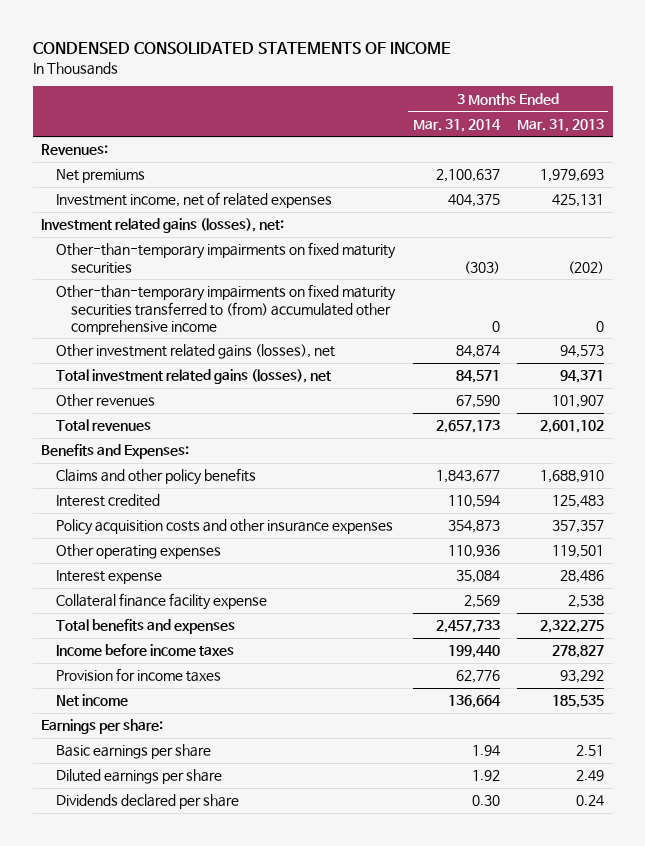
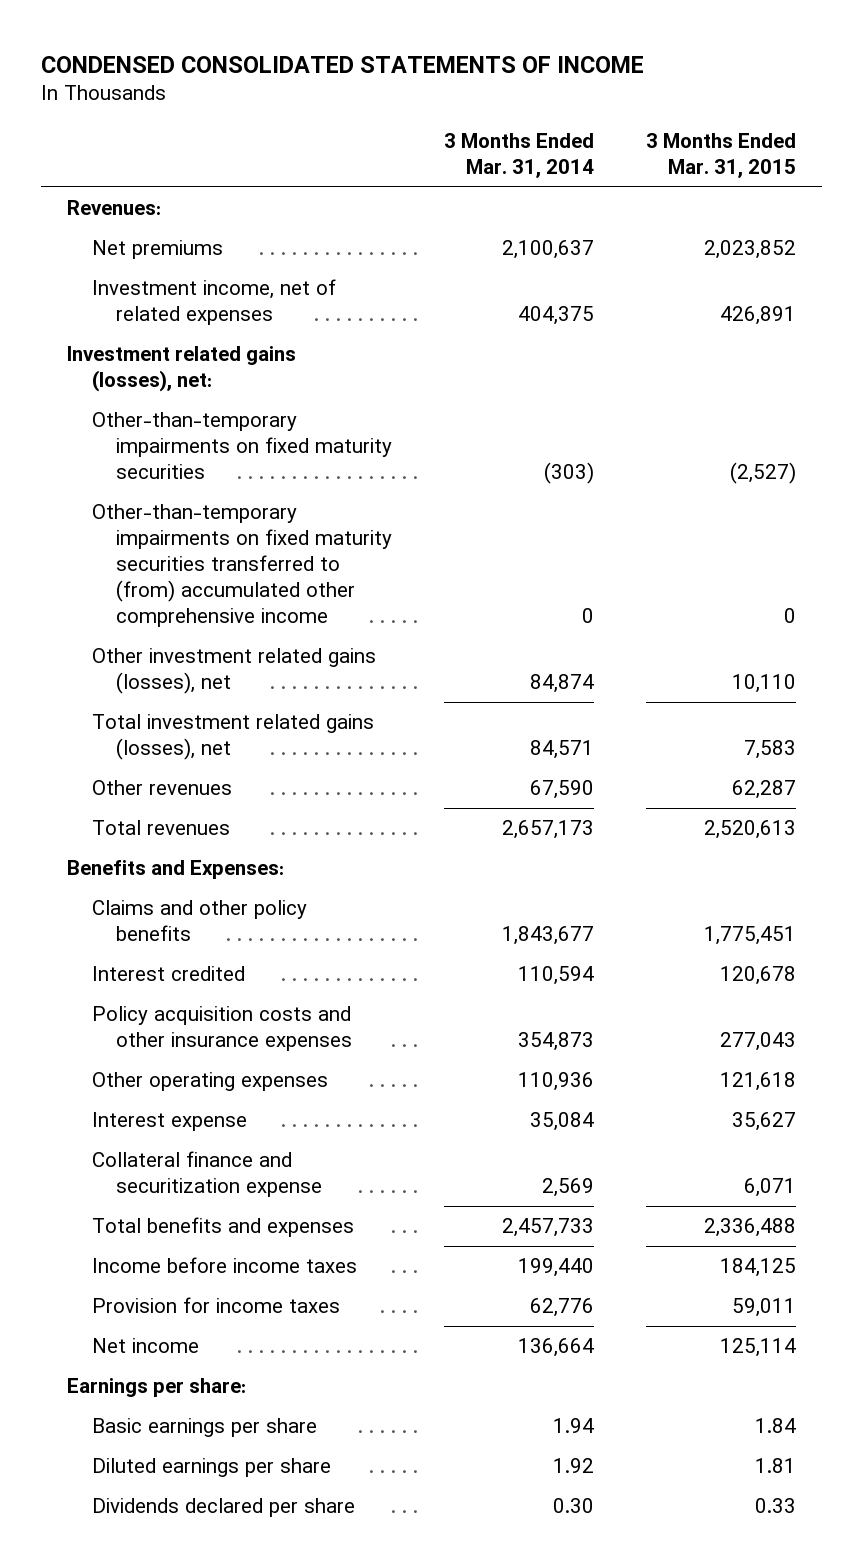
- | 3 Months Ended Mar. 31, 2014 | 3 Months Ended Mar. 31, 2013
+ | 3 Months Ended Mar. 31, 2014 | 3 Months Ended Mar. 31, 2015
- Collateral finance facility expense | 2,569 | 2,538
+ Collateral finance and securitization expense | 2,569 | 6,071

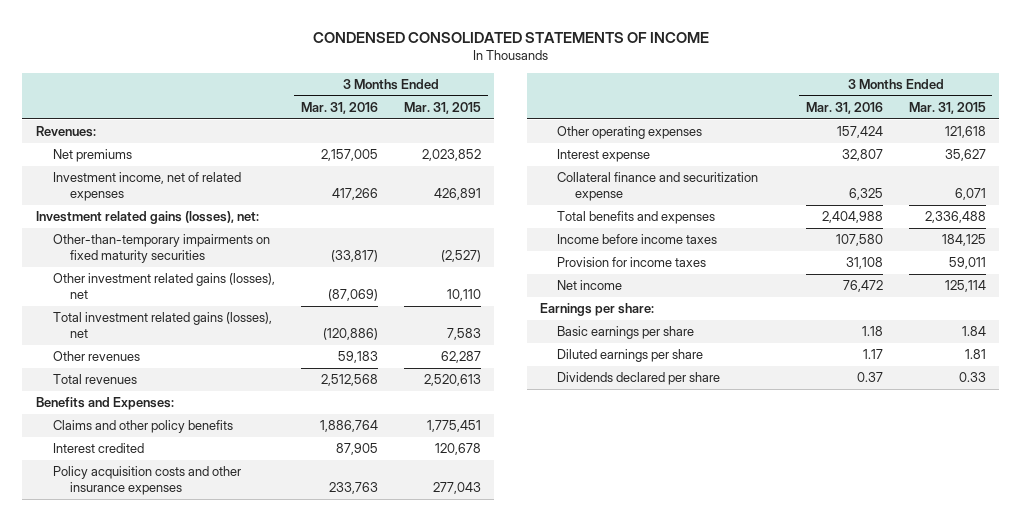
- | 3 Months Ended Mar. 31, 2014 | 3 Months Ended Mar. 31, 2015
+ | 3 Months Ended Mar. 31, 2016 | 3 Months Ended Mar. 31, 2015
- Other-than-temporary impairments on fixed maturity securities transferred to (from) accumulated other comprehensive income | 0 | 0

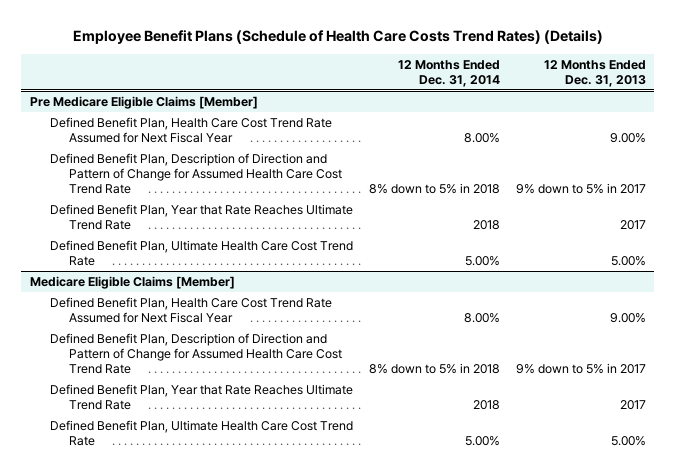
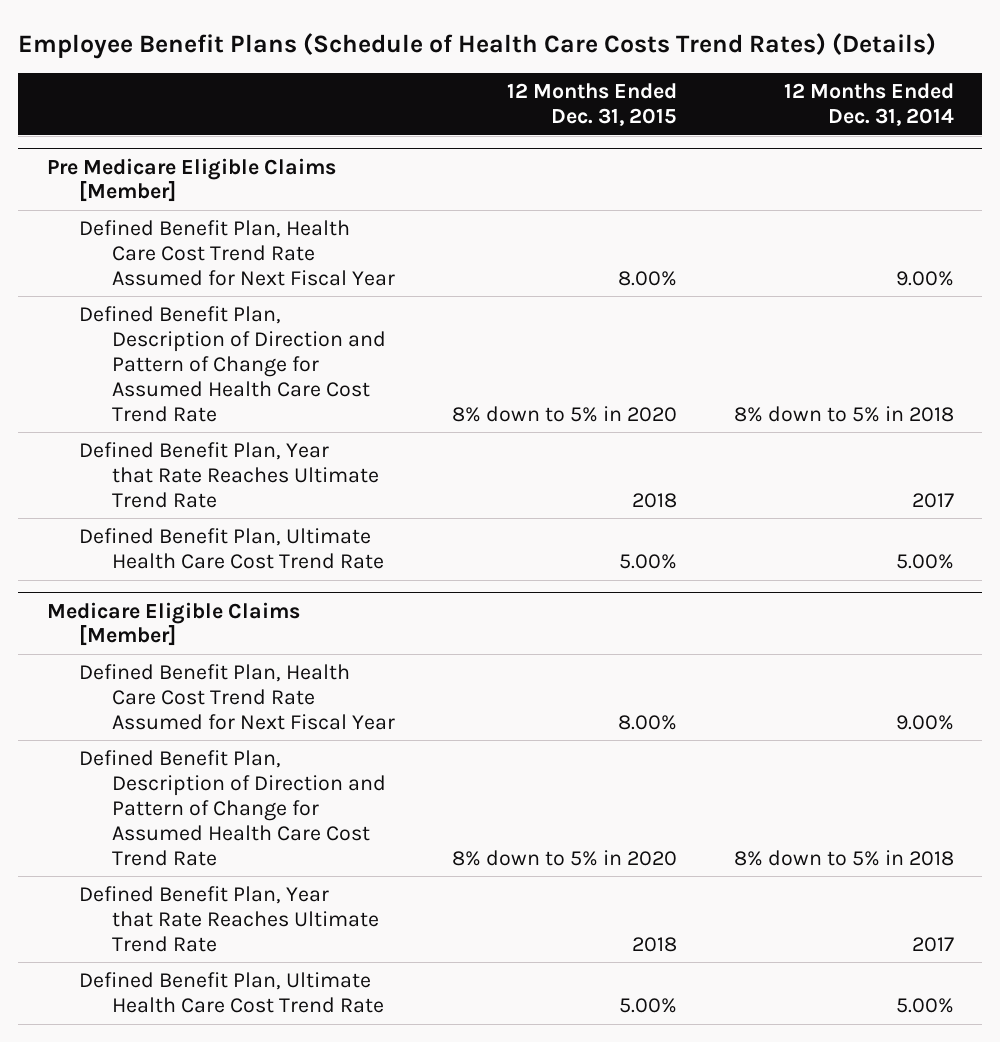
- | 12 Months Ended Dec. 31, 2014 | 12 Months Ended Dec. 31, 2013
+ | 12 Months Ended Dec. 31, 2015 | 12 Months Ended Dec. 31, 2014
@ Pre Medicare Eligible Claims [Member]
- Defined Benefit Plan, Health Care Cost Trend Rate Assumed for Next Fiscal Year | 8.00% | 9.00%
+ Defined Benefit Plan, Health Care Cost Trend Rate Assumed for Next Fiscal Year | 8.00% | 9.00%
- Defined Benefit Plan, Year that Rate Reaches Ultimate Trend Rate | 2018 | 2017
+ Defined Benefit Plan, Year that Rate Reaches Ultimate Trend Rate | 2018 | 2017
@ Medicare Eligible Claims [Member]
- Defined Benefit Plan, Health Care Cost Trend Rate Assumed for Next Fiscal Year | 8.00% | 9.00%
+ Defined Benefit Plan, Health Care Cost Trend Rate Assumed for Next Fiscal Year | 8.00% | 9.00%
- Defined Benefit Plan, Year that Rate Reaches Ultimate Trend Rate | 2018 | 2017
+ Defined Benefit Plan, Year that Rate Reaches Ultimate Trend Rate | 2018 | 2017

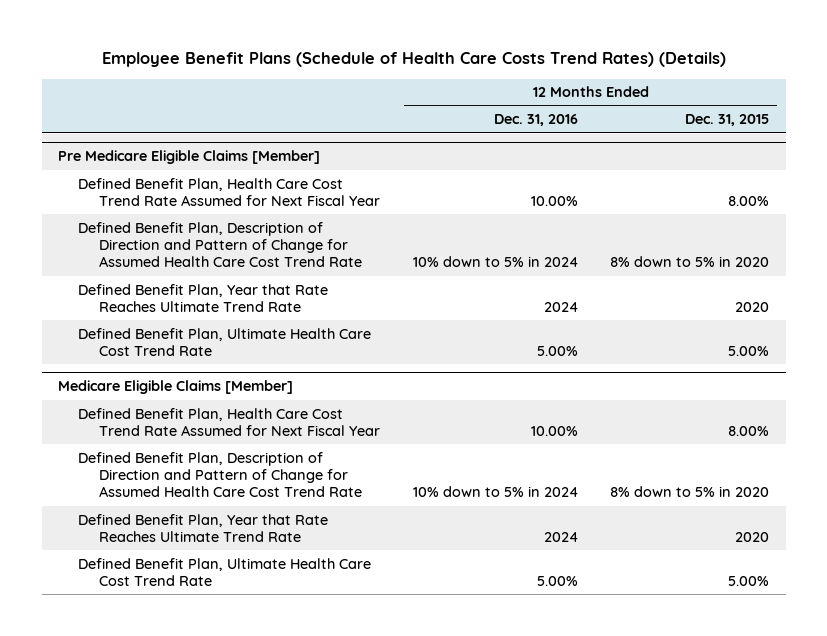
- | 12 Months Ended Dec. 31, 2015 | 12 Months Ended Dec. 31, 2014
+ | 12 Months Ended Dec. 31, 2016 | 12 Months Ended Dec. 31, 2015
@ Pre Medicare Eligible Claims [Member]
- Defined Benefit Plan, Year that Rate Reaches Ultimate Trend Rate | 2018 | 2017
+ Defined Benefit Plan, Year that Rate Reaches Ultimate Trend Rate | 2024 | 2020
@ Medicare Eligible Claims [Member]
- Defined Benefit Plan, Year that Rate Reaches Ultimate Trend Rate | 2018 | 2017
+ Defined Benefit Plan, Year that Rate Reaches Ultimate Trend Rate | 2024 | 2020

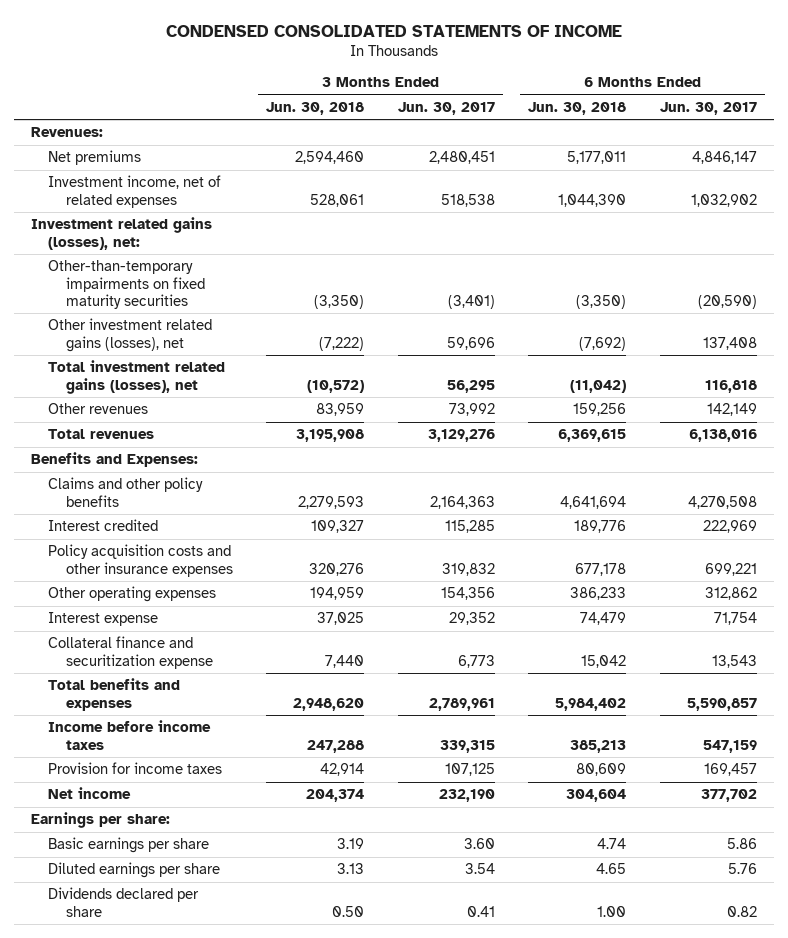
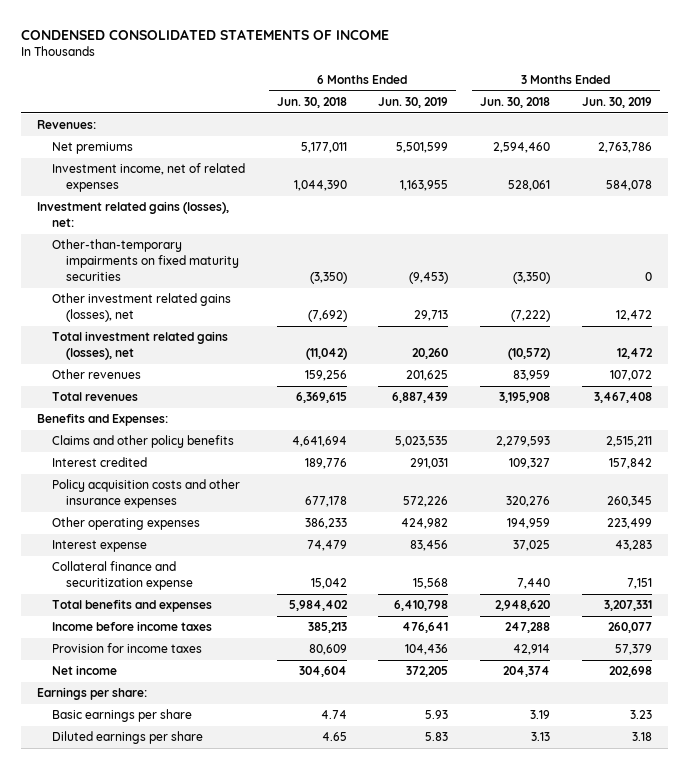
- | 3 Months Ended Jun. 30, 2018 | 3 Months Ended Jun. 30, 2017 | 6 Months Ended Jun. 30, 2018 | 6 Months Ended Jun. 30, 2017
+ | 6 Months Ended Jun. 30, 2018 | 6 Months Ended Jun. 30, 2019 | 3 Months Ended Jun. 30, 2018 | 3 Months Ended Jun. 30, 2019
- Dividends declared per share | 0.50 | 0.41 | 1.00 | 0.82

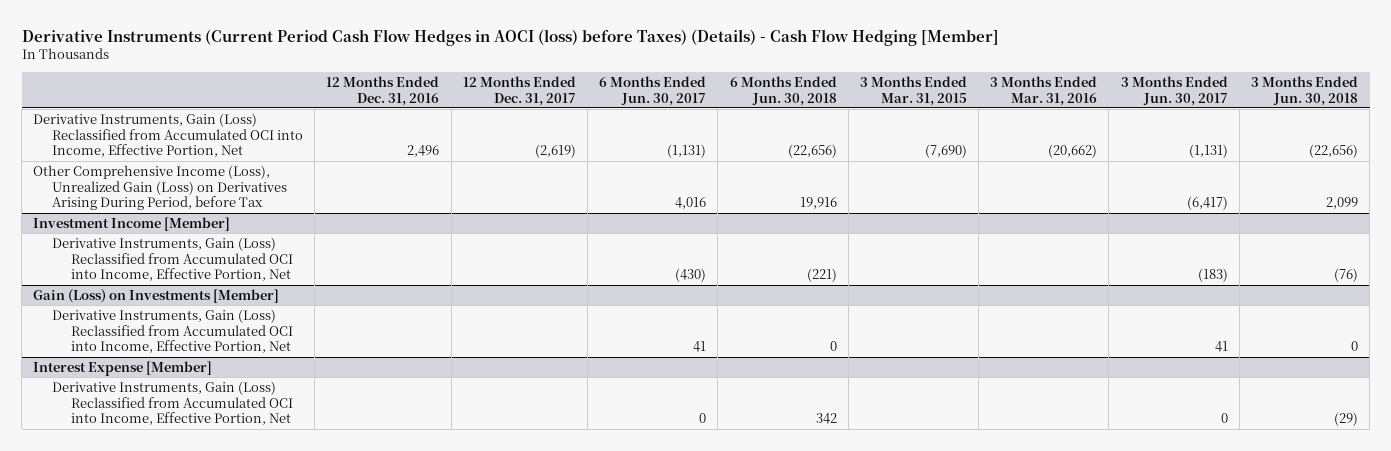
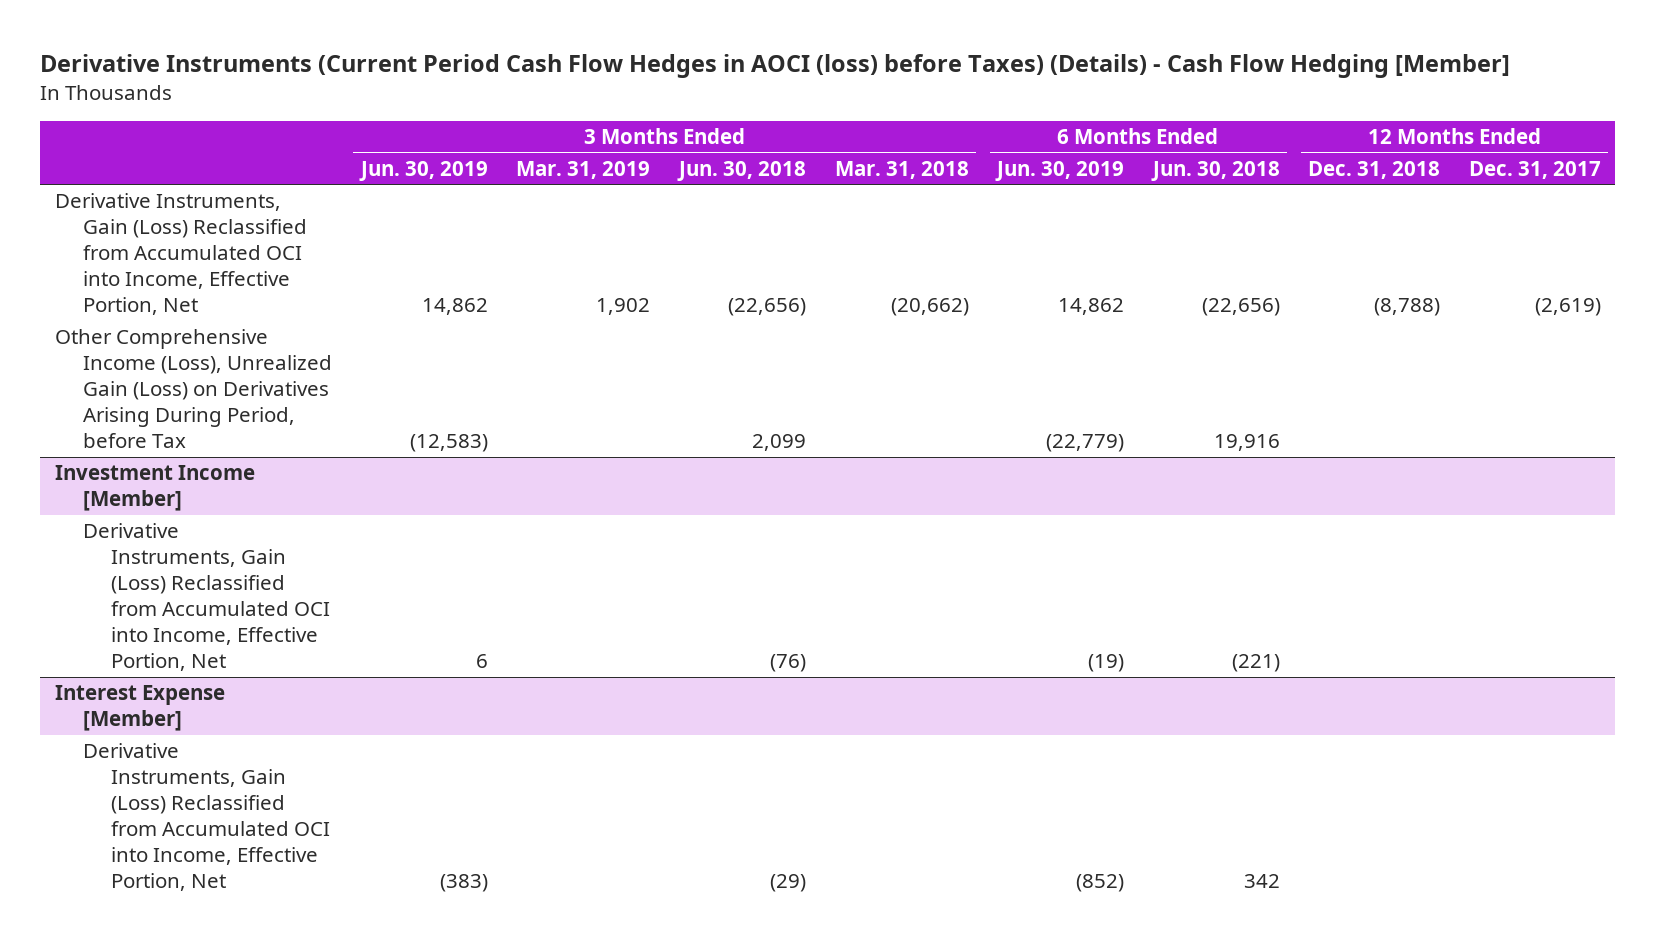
- | 12 Months Ended Dec. 31, 2016 | 12 Months Ended Dec. 31, 2017 | 6 Months Ended Jun. 30, 2017 | 6 Months Ended Jun. 30, 2018 | 3 Months Ended Mar. 31, 2015 | 3 Months Ended Mar. 31, 2016 | 3 Months Ended Jun. 30, 2017 | 3 Months Ended Jun. 30, 2018
+ | 3 Months Ended Jun. 30, 2019 | 3 Months Ended Mar. 31, 2019 | 3 Months Ended Jun. 30, 2018 | 3 Months Ended Mar. 31, 2018 | 6 Months Ended Jun. 30, 2019 | 6 Months Ended Jun. 30, 2018 | 12 Months Ended Dec. 31, 2018 | 12 Months Ended Dec. 31, 2017
- Gain (Loss) on Investments [Member]
- Derivative Instruments, Gain (Loss) Reclassified from Accumulated OCI into Income, Effective Portion, Net | | | 41 | 0 | | | 41 | 0

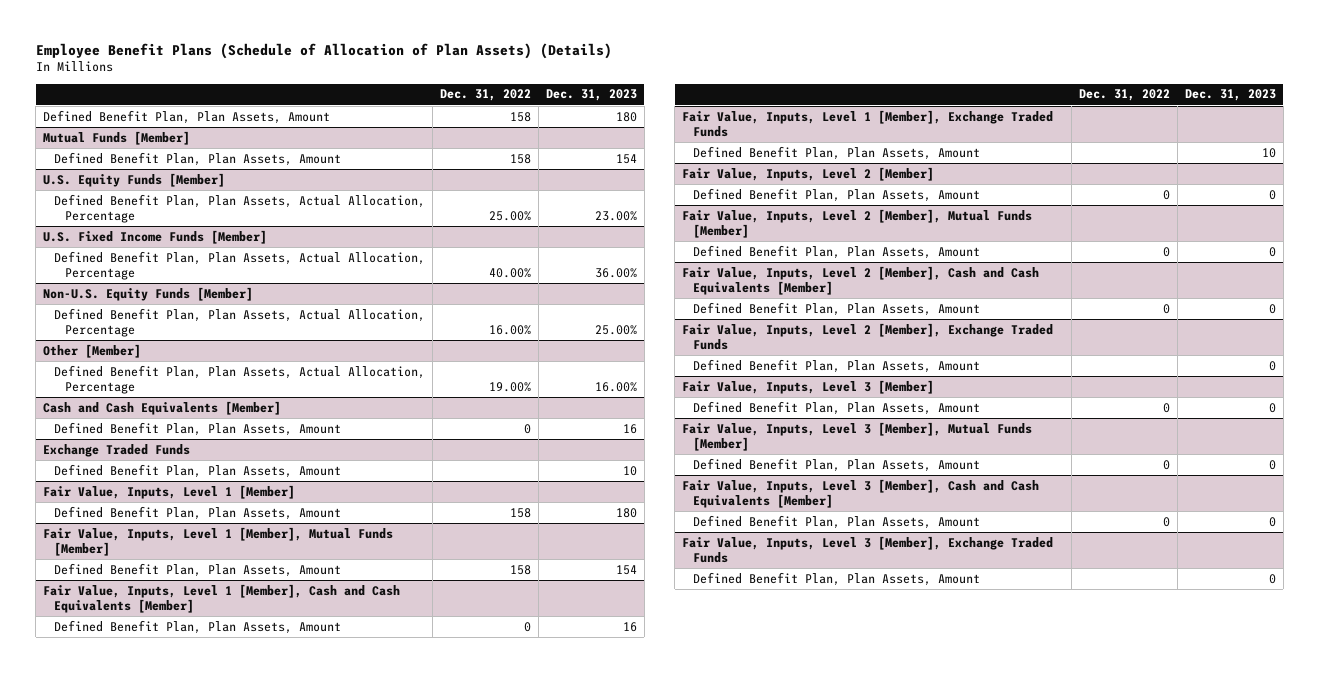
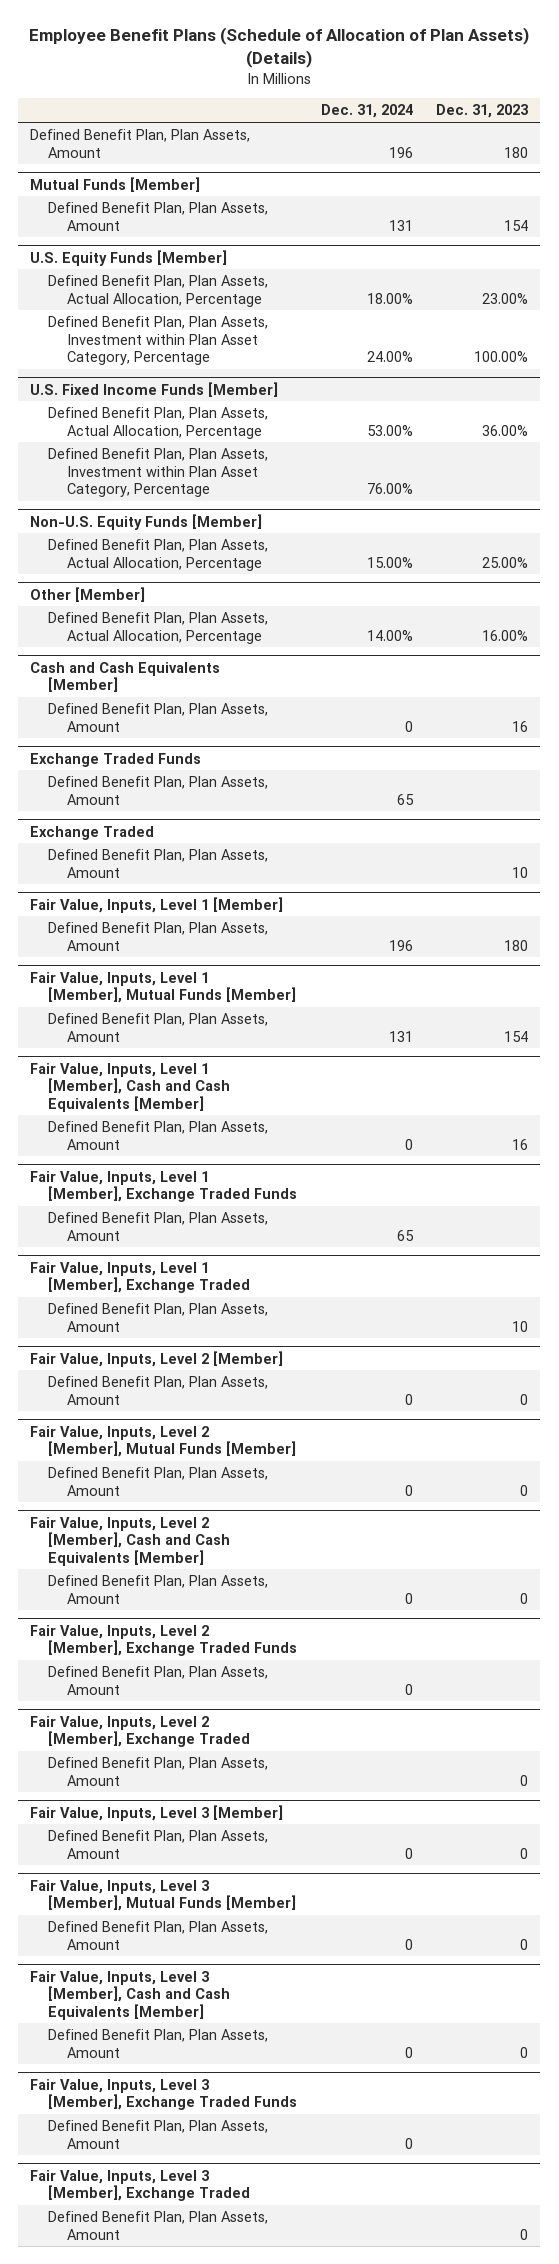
- | Dec. 31, 2022 | Dec. 31, 2023
+ | Dec. 31, 2024 | Dec. 31, 2023
@ U.S. Equity Funds [Member]
+ Defined Benefit Plan, Plan Assets, Investment within Plan Asset Category, Percentage | 24.00% | 100.00%
@ U.S. Fixed Income Funds [Member]
+ Defined Benefit Plan, Plan Assets, Investment within Plan Asset Category, Percentage | 76.00% |
@ Exchange Traded Funds
+ Defined Benefit Plan, Plan Assets, Amount | 65 |
+ Exchange Traded
@ Fair Value, Inputs, Level 1 [Member], Exchange Traded Funds
+ Defined Benefit Plan, Plan Assets, Amount | 65 |
+ Fair Value, Inputs, Level 1 [Member], Exchange Traded
@ Fair Value, Inputs, Level 2 [Member], Exchange Traded Funds
+ Defined Benefit Plan, Plan Assets, Amount | 0 |
+ Fair Value, Inputs, Level 2 [Member], Exchange Traded
@ Fair Value, Inputs, Level 3 [Member], Exchange Traded Funds
+ Defined Benefit Plan, Plan Assets, Amount | 0 |
+ Fair Value, Inputs, Level 3 [Member], Exchange Traded

